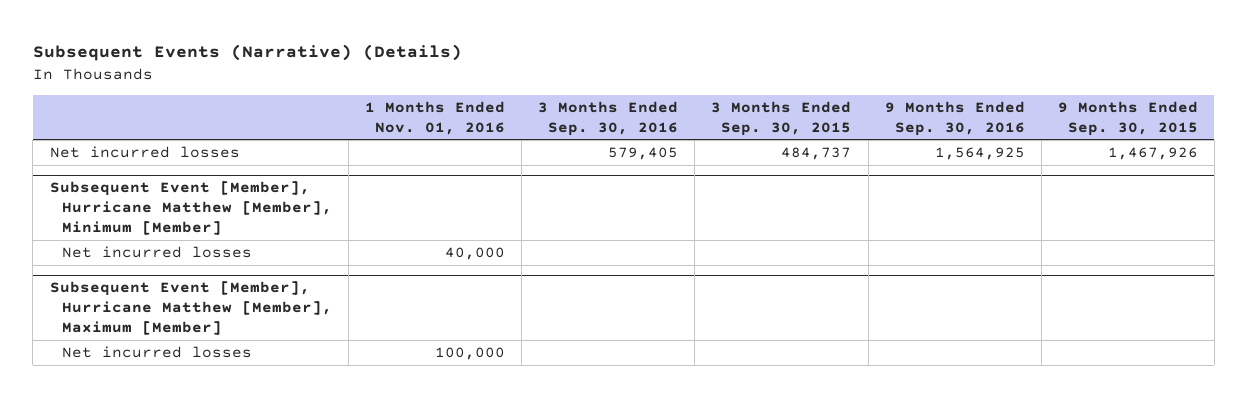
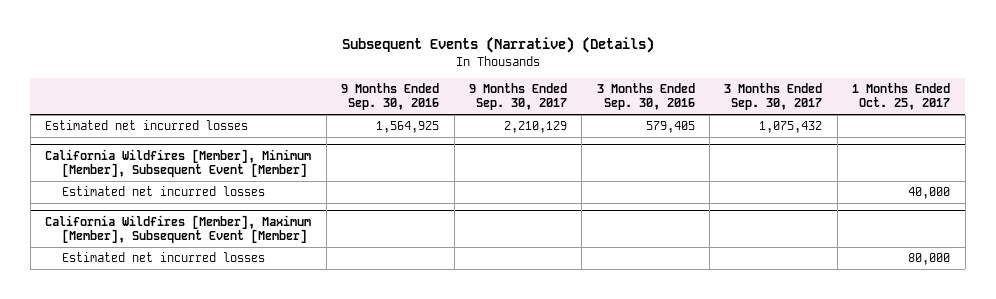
- | 1 Months Ended Nov. 01, 2016 | 3 Months Ended Sep. 30, 2016 | 3 Months Ended Sep. 30, 2015 | 9 Months Ended Sep. 30, 2016 | 9 Months Ended Sep. 30, 2015
+ | 9 Months Ended Sep. 30, 2016 | 9 Months Ended Sep. 30, 2017 | 3 Months Ended Sep. 30, 2016 | 3 Months Ended Sep. 30, 2017 | 1 Months Ended Oct. 25, 2017
- Net incurred losses | | 579,405 | 484,737 | 1,564,925 | 1,467,926
- Subsequent Event [Member], Hurricane Matthew [Member], Minimum [Member]
- Net incurred losses | 40,000 | | | |
- Subsequent Event [Member], Hurricane Matthew [Member], Maximum [Member]
- Net incurred losses | 100,000 | | | |
+ Estimated net incurred losses | 1,564,925 | 2,210,129 | 579,405 | 1,075,432 |
+ California Wildfires [Member], Minimum [Member], Subsequent Event [Member]
+ Estimated net incurred losses | | | | | 40,000
+ California Wildfires [Member], Maximum [Member], Subsequent Event [Member]
+ Estimated net incurred losses | | | | | 80,000

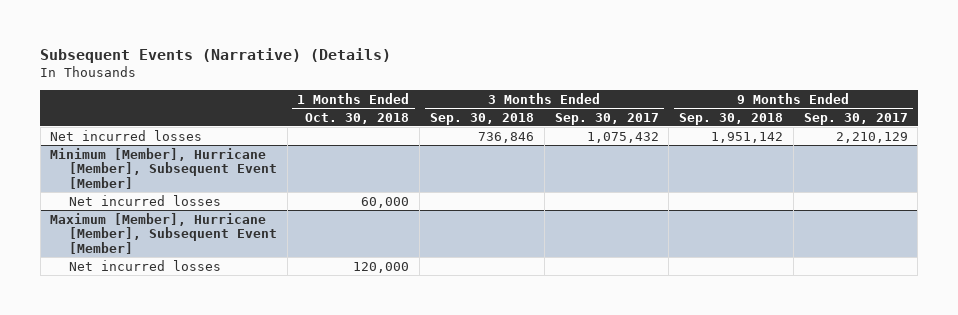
- | 9 Months Ended Sep. 30, 2016 | 9 Months Ended Sep. 30, 2017 | 3 Months Ended Sep. 30, 2016 | 3 Months Ended Sep. 30, 2017 | 1 Months Ended Oct. 25, 2017
+ | 1 Months Ended Oct. 30, 2018 | 3 Months Ended Sep. 30, 2018 | 3 Months Ended Sep. 30, 2017 | 9 Months Ended Sep. 30, 2018 | 9 Months Ended Sep. 30, 2017
- Estimated net incurred losses | 1,564,925 | 2,210,129 | 579,405 | 1,075,432 |
- California Wildfires [Member], Minimum [Member], Subsequent Event [Member]
- Estimated net incurred losses | | | | | 40,000
- California Wildfires [Member], Maximum [Member], Subsequent Event [Member]
- Estimated net incurred losses | | | | | 80,000
+ Net incurred losses | | 736,846 | 1,075,432 | 1,951,142 | 2,210,129
+ Minimum [Member], Hurricane [Member], Subsequent Event [Member]
+ Net incurred losses | 60,000 | | | |
+ Maximum [Member], Hurricane [Member], Subsequent Event [Member]
+ Net incurred losses | 120,000 | | | |

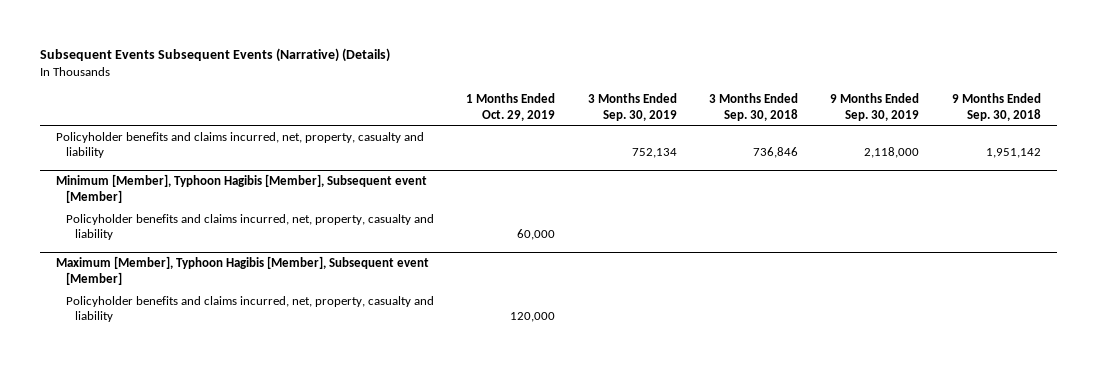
- Subsequent Events (Narrative) (Details)
+ Subsequent Events Subsequent Events (Narrative) (Details)
- | 1 Months Ended Oct. 30, 2018 | 3 Months Ended Sep. 30, 2018 | 3 Months Ended Sep. 30, 2017 | 9 Months Ended Sep. 30, 2018 | 9 Months Ended Sep. 30, 2017
+ | 1 Months Ended Oct. 29, 2019 | 3 Months Ended Sep. 30, 2019 | 3 Months Ended Sep. 30, 2018 | 9 Months Ended Sep. 30, 2019 | 9 Months Ended Sep. 30, 2018
- Net incurred losses | | 736,846 | 1,075,432 | 1,951,142 | 2,210,129
- Minimum [Member], Hurricane [Member], Subsequent Event [Member]
- Net incurred losses | 60,000 | | | |
- Maximum [Member], Hurricane [Member], Subsequent Event [Member]
- Net incurred losses | 120,000 | | | |
+ Policyholder benefits and claims incurred, net, property, casualty and liability | | 752,134 | 736,846 | 2,118,000 | 1,951,142
+ Minimum [Member], Typhoon Hagibis [Member], Subsequent event [Member]
+ Policyholder benefits and claims incurred, net, property, casualty and liability | 60,000 | | | |
+ Maximum [Member], Typhoon Hagibis [Member], Subsequent event [Member]
+ Policyholder benefits and claims incurred, net, property, casualty and liability | 120,000 | | | |

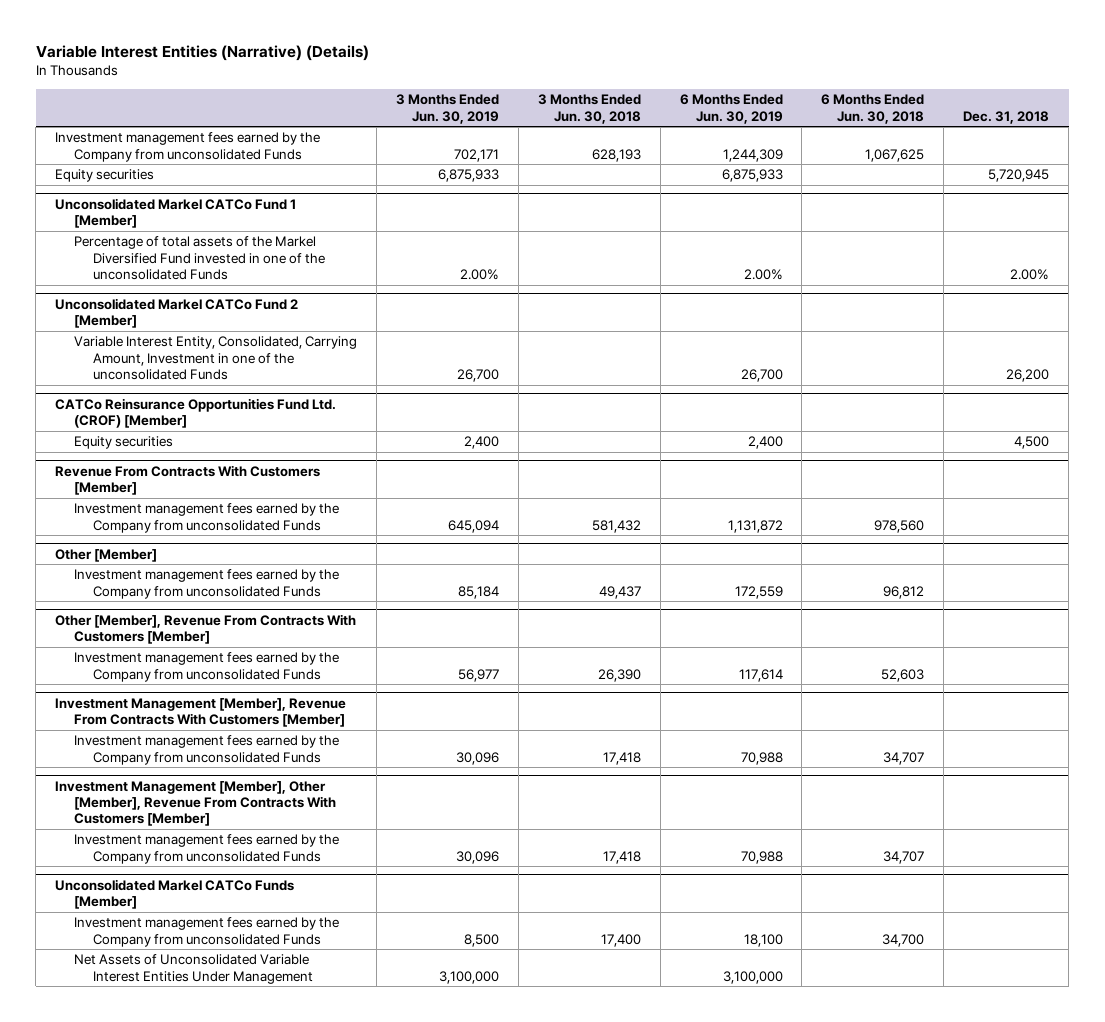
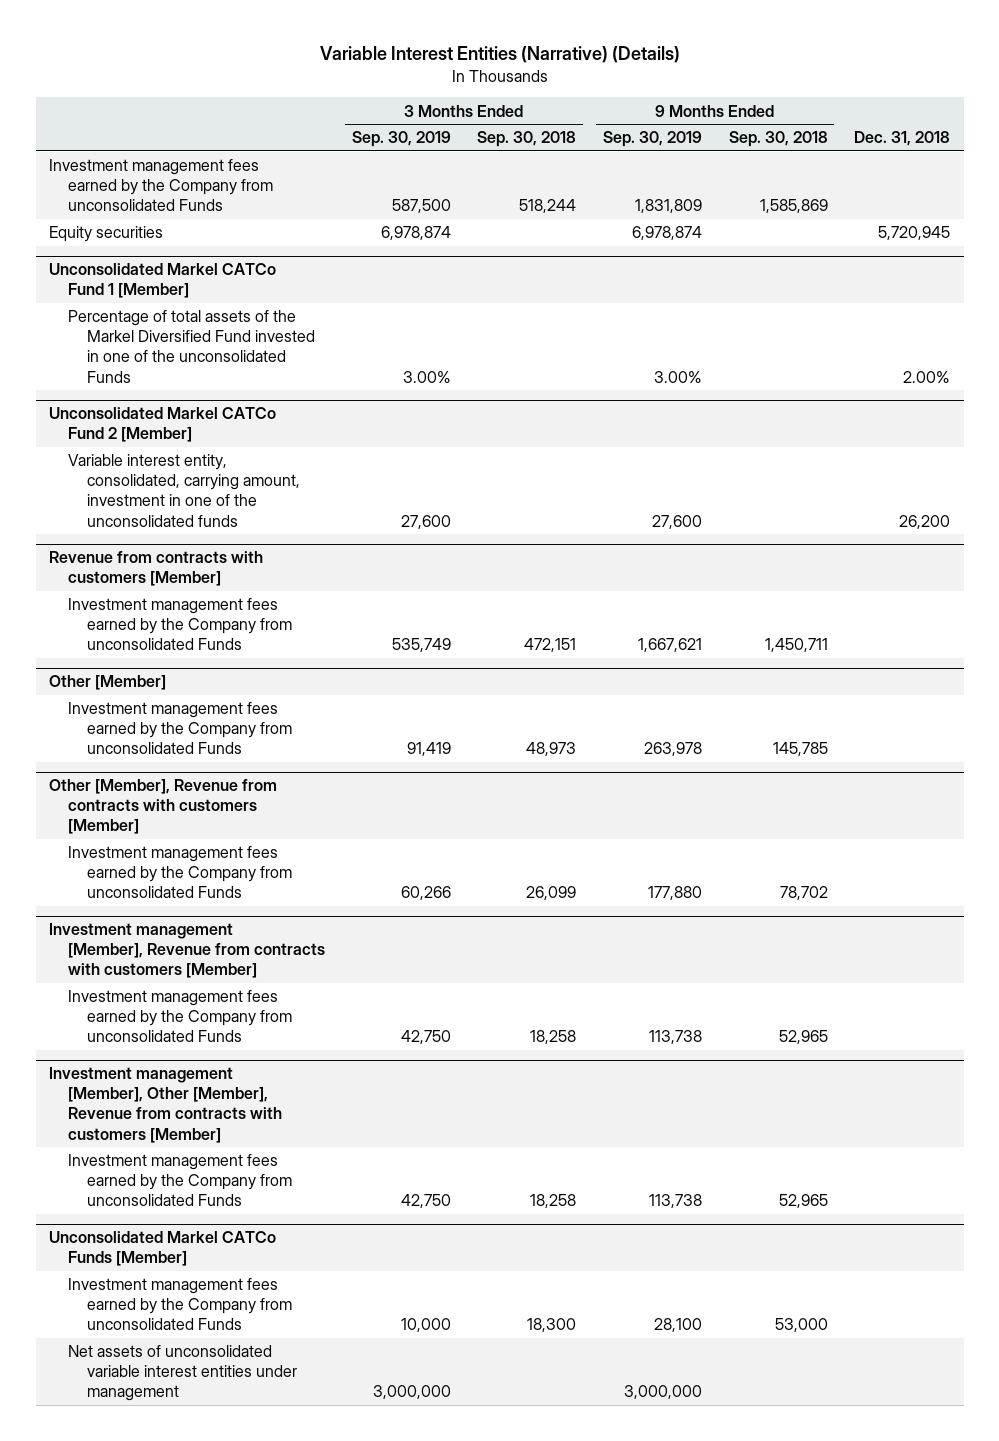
- | 3 Months Ended Jun. 30, 2019 | 3 Months Ended Jun. 30, 2018 | 6 Months Ended Jun. 30, 2019 | 6 Months Ended Jun. 30, 2018 | Dec. 31, 2018
+ | 3 Months Ended Sep. 30, 2019 | 3 Months Ended Sep. 30, 2018 | 9 Months Ended Sep. 30, 2019 | 9 Months Ended Sep. 30, 2018 | Dec. 31, 2018
@ Unconsolidated Markel CATCo Fund 2 [Member]
- Variable Interest Entity, Consolidated, Carrying Amount, Investment in one of the unconsolidated Funds | 26,700 | | 26,700 | | 26,200
- CATCo Reinsurance Opportunities Fund Ltd. (CROF) [Member]
- Equity securities | 2,400 | | 2,400 | | 4,500
- Revenue From Contracts With Customers [Member]
@ Unconsolidated Markel CATCo Fund 2 [Member]
+ Variable interest entity, consolidated, carrying amount, investment in one of the unconsolidated funds | 27,600 | | 27,600 | | 26,200
+ Revenue from contracts with customers [Member]
- Other [Member], Revenue From Contracts With Customers [Member]
+ Other [Member], Revenue from contracts with customers [Member]
- Investment Management [Member], Revenue From Contracts With Customers [Member]
+ Investment management [Member], Revenue from contracts with customers [Member]
- Investment Management [Member], Other [Member], Revenue From Contracts With Customers [Member]
+ Investment management [Member], Other [Member], Revenue from contracts with customers [Member]
@ Unconsolidated Markel CATCo Funds [Member]
- Net Assets of Unconsolidated Variable Interest Entities Under Management | 3,100,000 | | 3,100,000 | |
+ Net assets of unconsolidated variable interest entities under management | 3,000,000 | | 3,000,000 | |

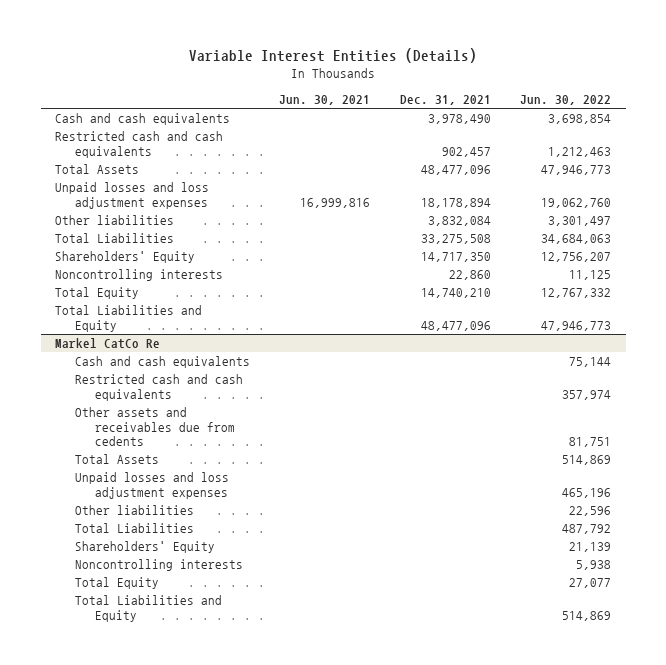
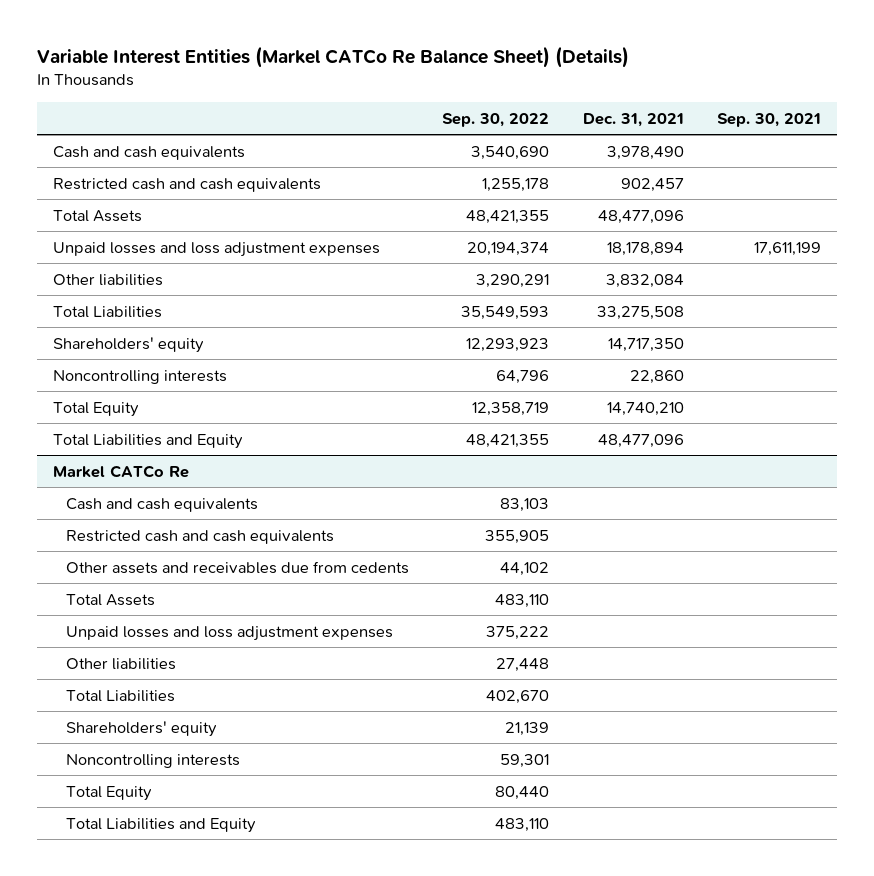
- Variable Interest Entities (Details)
+ Variable Interest Entities (Markel CATCo Re Balance Sheet) (Details)
- | Jun. 30, 2021 | Dec. 31, 2021 | Jun. 30, 2022
+ | Sep. 30, 2022 | Dec. 31, 2021 | Sep. 30, 2021
- Shareholders' Equity | | 14,717,350 | 12,756,207
+ Shareholders' equity | 12,293,923 | 14,717,350 |
- Markel CatCo Re
+ Markel CATCo Re
- Shareholders' Equity | | | 21,139
+ Shareholders' equity | 21,139 | |

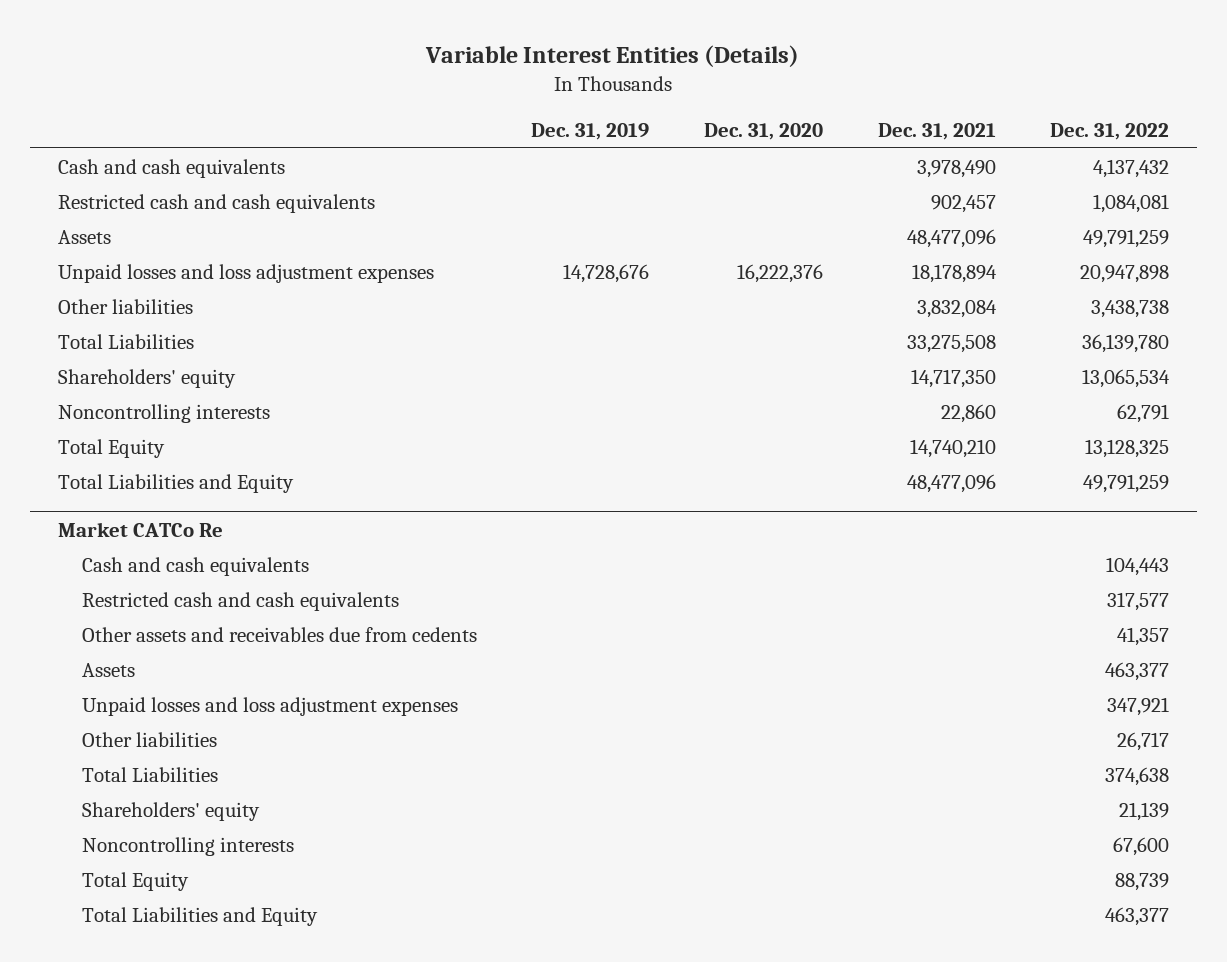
- Variable Interest Entities (Markel CATCo Re Balance Sheet) (Details)
+ Variable Interest Entities (Details)
- | Sep. 30, 2022 | Dec. 31, 2021 | Sep. 30, 2021
+ | Dec. 31, 2019 | Dec. 31, 2020 | Dec. 31, 2021 | Dec. 31, 2022
- Total Assets | 48,421,355 | 48,477,096 |
+ Assets | | | 48,477,096 | 49,791,259
- Markel CATCo Re
+ Market CATCo Re
- Total Assets | 483,110 | |
+ Assets | | | | 463,377

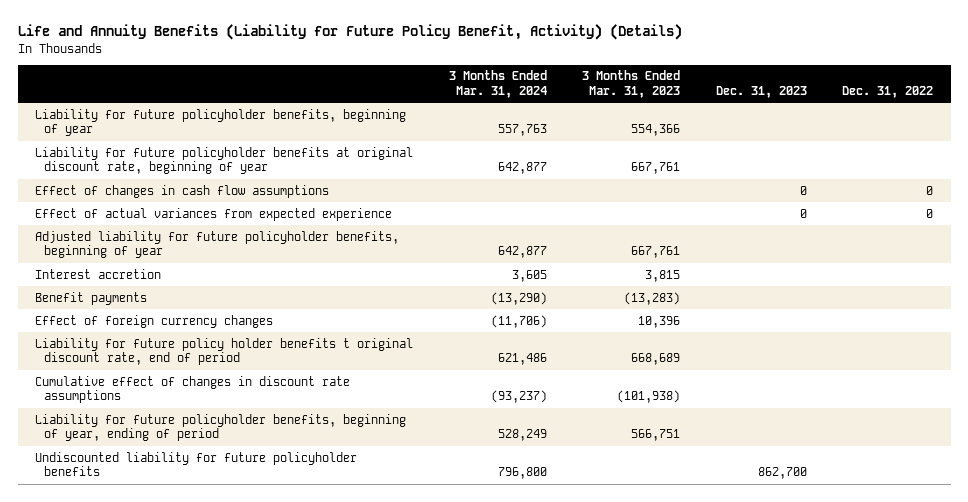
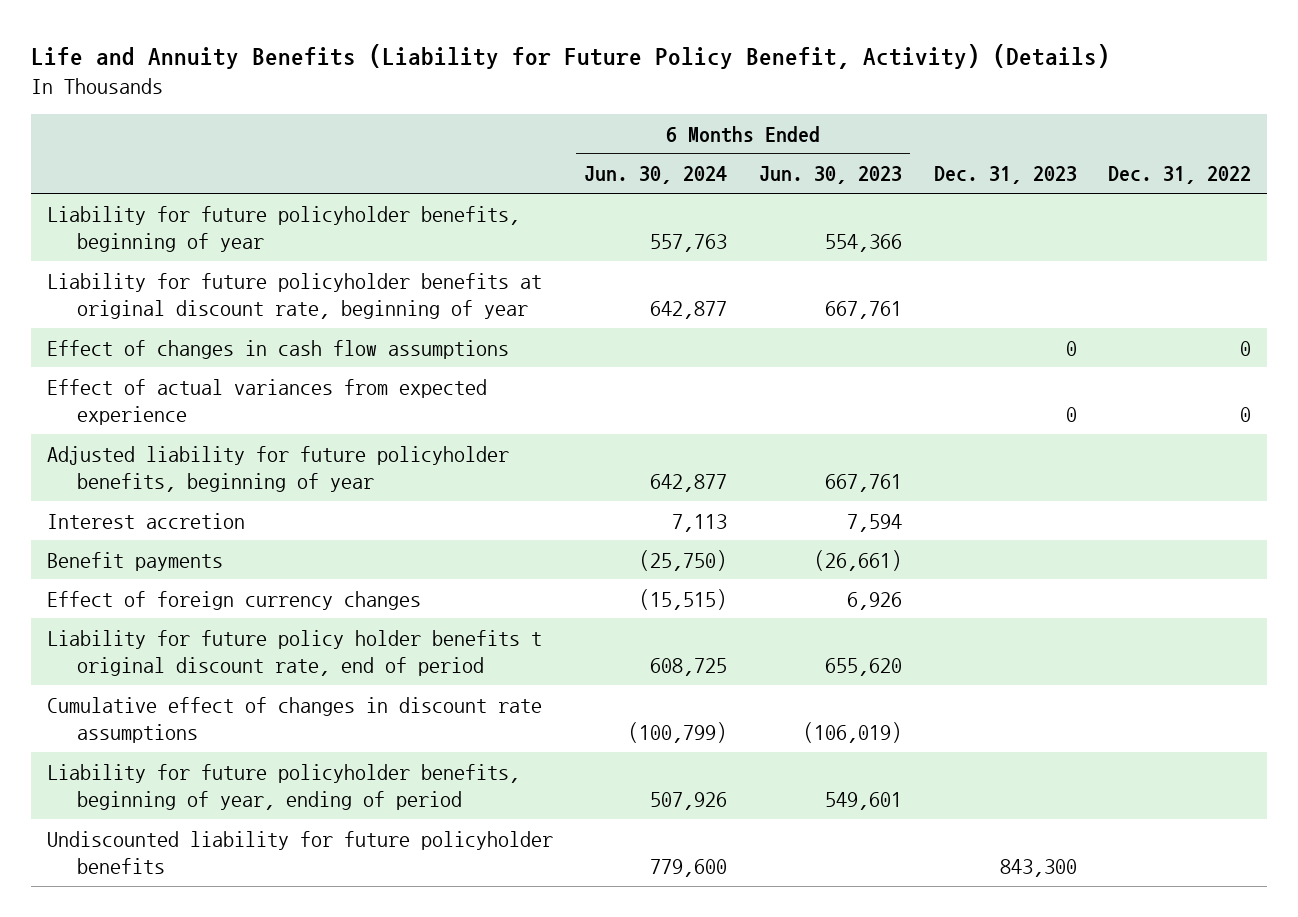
- | 3 Months Ended Mar. 31, 2024 | 3 Months Ended Mar. 31, 2023 | Dec. 31, 2023 | Dec. 31, 2022
+ | 6 Months Ended Jun. 30, 2024 | 6 Months Ended Jun. 30, 2023 | Dec. 31, 2023 | Dec. 31, 2022
- Undiscounted liability for future policyholder benefits | 796,800 | | 862,700 |
+ Undiscounted liability for future policyholder benefits | 779,600 | | 843,300 |

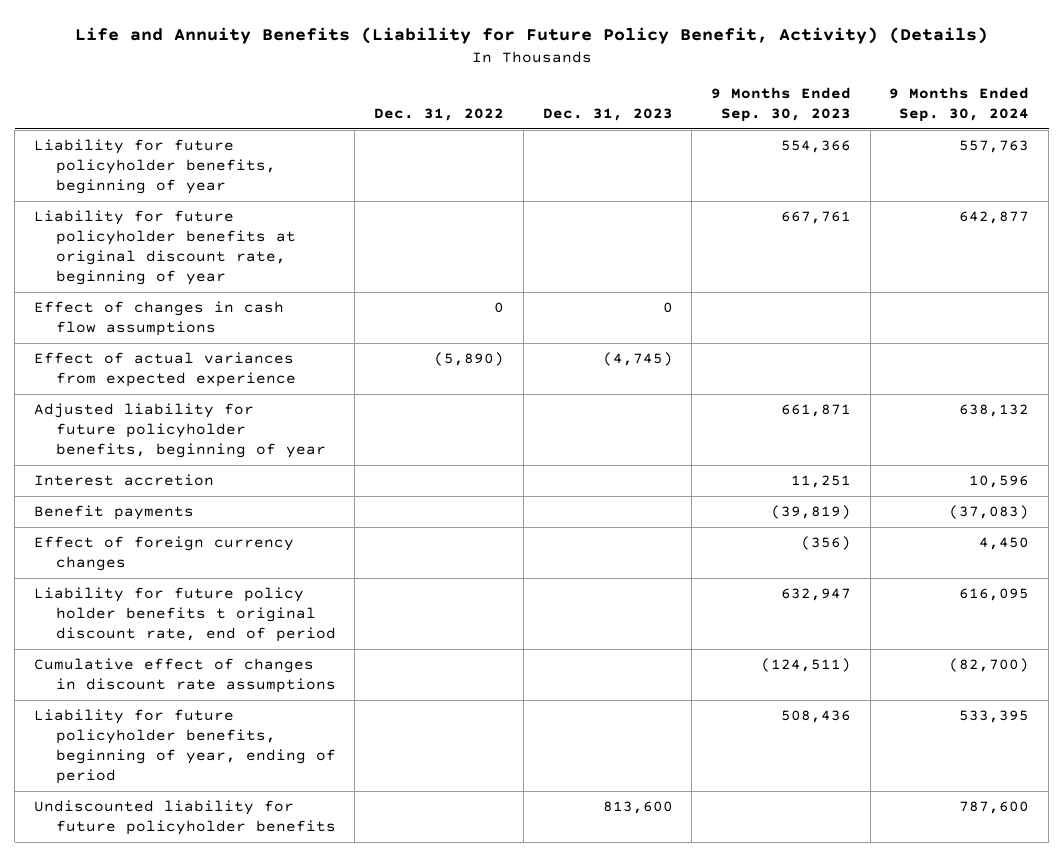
- | 6 Months Ended Jun. 30, 2024 | 6 Months Ended Jun. 30, 2023 | Dec. 31, 2023 | Dec. 31, 2022
+ | Dec. 31, 2022 | Dec. 31, 2023 | 9 Months Ended Sep. 30, 2023 | 9 Months Ended Sep. 30, 2024
- Effect of actual variances from expected experience | | | 0 | 0
+ Effect of actual variances from expected experience | (5,890) | (4,745) | |
- Undiscounted liability for future policyholder benefits | 779,600 | | 843,300 |
+ Undiscounted liability for future policyholder benefits | | 813,600 | | 787,600

